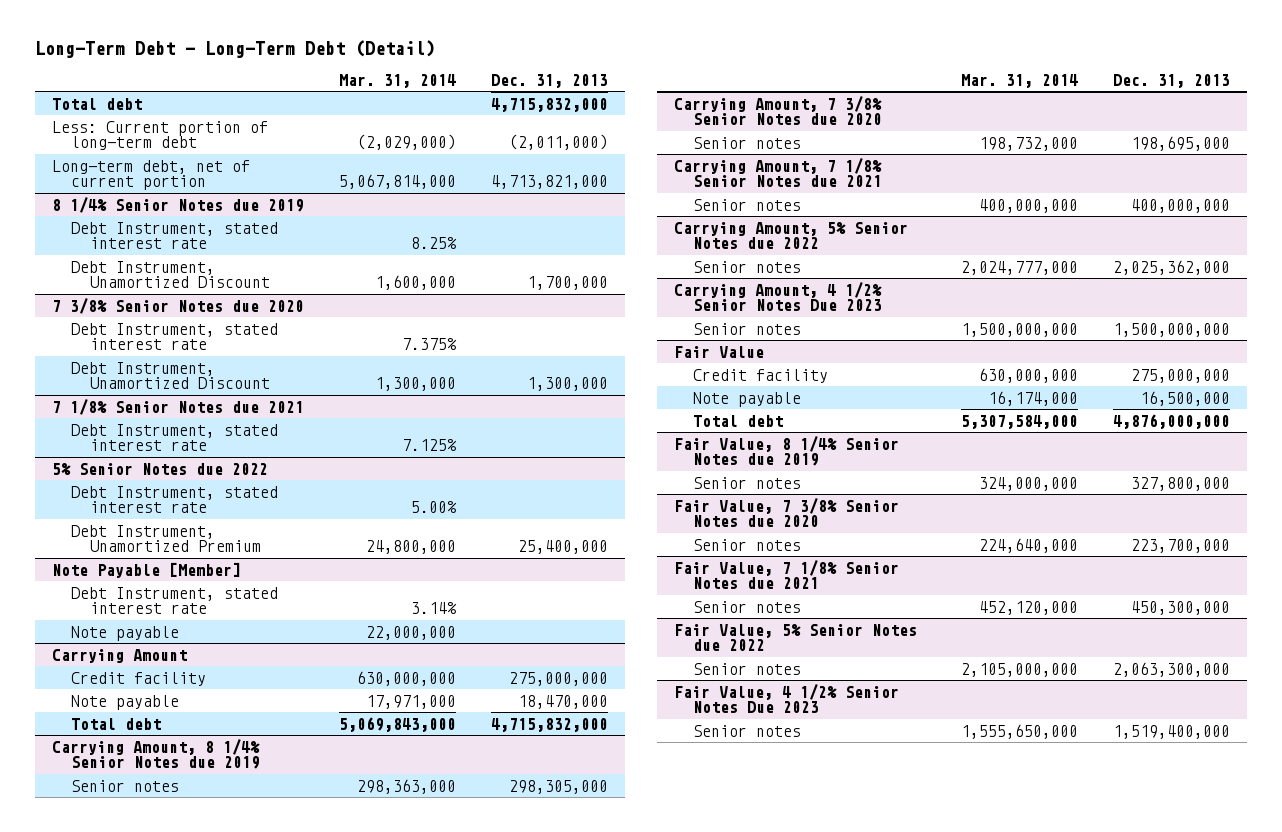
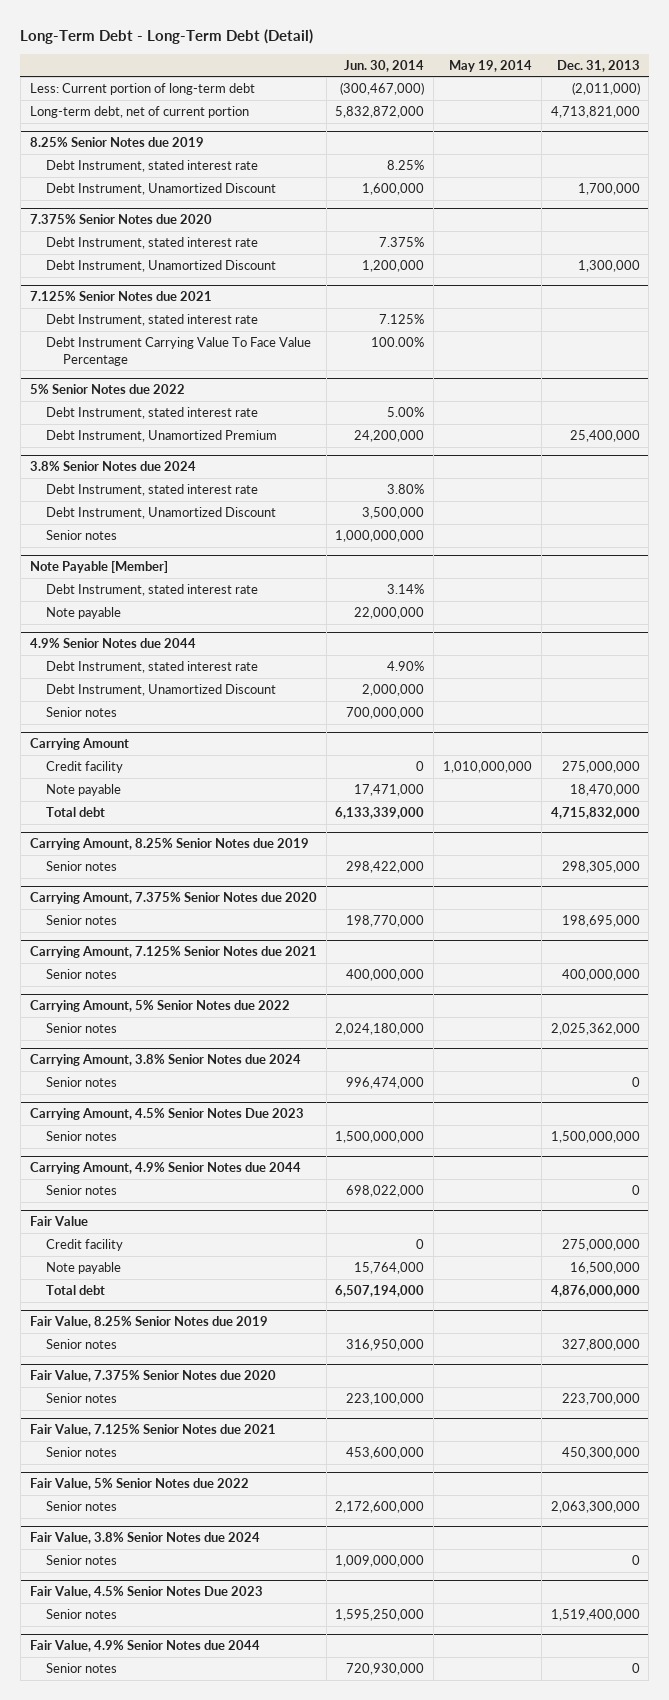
- | Mar. 31, 2014 | Dec. 31, 2013
+ | Jun. 30, 2014 | May 19, 2014 | Dec. 31, 2013
- Total debt | | 4,715,832,000
- 8 1/4% Senior Notes due 2019
+ 8.25% Senior Notes due 2019
- 7 3/8% Senior Notes due 2020
+ 7.375% Senior Notes due 2020
- 7 1/8% Senior Notes due 2021
+ 7.125% Senior Notes due 2021
+ Debt Instrument Carrying Value To Face Value Percentage | 100.00% | |
+ 3.8% Senior Notes due 2024
+ Debt Instrument, stated interest rate | 3.80% | |
+ Debt Instrument, Unamortized Discount | 3,500,000 | |
+ Senior notes | 1,000,000,000 | |
+ 4.9% Senior Notes due 2044
+ Debt Instrument, stated interest rate | 4.90% | |
+ Debt Instrument, Unamortized Discount | 2,000,000 | |
+ Senior notes | 700,000,000 | |
- Carrying Amount, 8 1/4% Senior Notes due 2019
+ Carrying Amount, 8.25% Senior Notes due 2019
- Carrying Amount, 7 3/8% Senior Notes due 2020
+ Carrying Amount, 7.375% Senior Notes due 2020
- Carrying Amount, 7 1/8% Senior Notes due 2021
+ Carrying Amount, 7.125% Senior Notes due 2021
- Carrying Amount, 4 1/2% Senior Notes Due 2023
+ Carrying Amount, 3.8% Senior Notes due 2024
+ Senior notes | 996,474,000 | | 0
+ Carrying Amount, 4.5% Senior Notes Due 2023
+ Carrying Amount, 4.9% Senior Notes due 2044
+ Senior notes | 698,022,000 | | 0
- Fair Value, 8 1/4% Senior Notes due 2019
+ Fair Value, 8.25% Senior Notes due 2019
- Fair Value, 7 3/8% Senior Notes due 2020
+ Fair Value, 7.375% Senior Notes due 2020
- Fair Value, 7 1/8% Senior Notes due 2021
+ Fair Value, 7.125% Senior Notes due 2021
- Fair Value, 4 1/2% Senior Notes Due 2023
+ Fair Value, 3.8% Senior Notes due 2024
+ Senior notes | 1,009,000,000 | | 0
+ Fair Value, 4.5% Senior Notes Due 2023
+ Fair Value, 4.9% Senior Notes due 2044
+ Senior notes | 720,930,000 | | 0

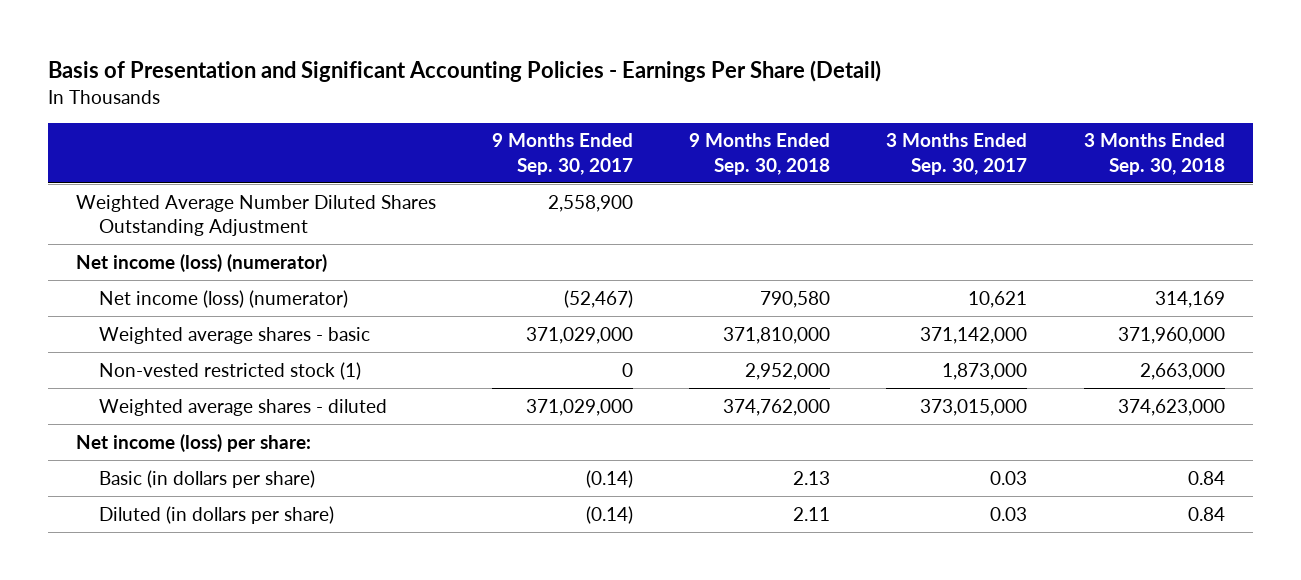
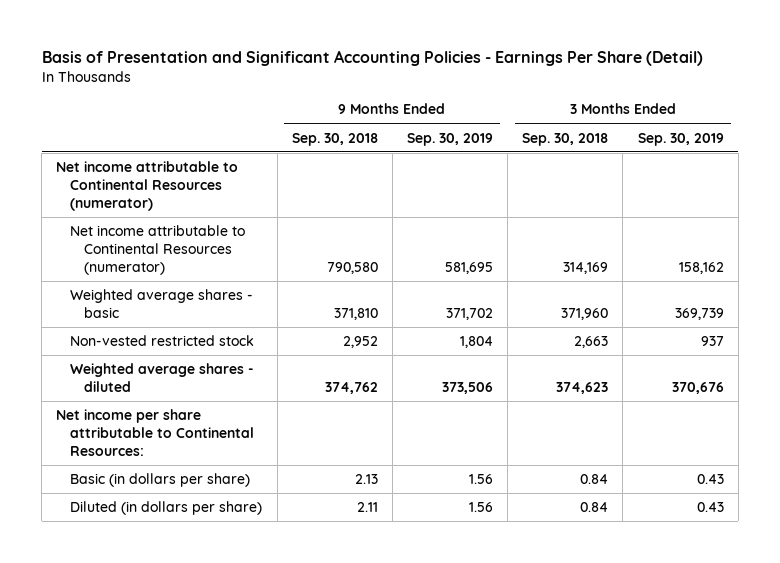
- | 9 Months Ended Sep. 30, 2017 | 9 Months Ended Sep. 30, 2018 | 3 Months Ended Sep. 30, 2017 | 3 Months Ended Sep. 30, 2018
+ | 9 Months Ended Sep. 30, 2018 | 9 Months Ended Sep. 30, 2019 | 3 Months Ended Sep. 30, 2018 | 3 Months Ended Sep. 30, 2019
- Weighted Average Number Diluted Shares Outstanding Adjustment | 2,558,900 | | |
- Net income (loss) (numerator)
- Net income (loss) (numerator) | (52,467) | 790,580 | 10,621 | 314,169
- Weighted average shares - basic | 371,029,000 | 371,810,000 | 371,142,000 | 371,960,000
- Non-vested restricted stock (1) | 0 | 2,952,000 | 1,873,000 | 2,663,000
- Weighted average shares - diluted | 371,029,000 | 374,762,000 | 373,015,000 | 374,623,000
- Net income (loss) per share:
+ Net income attributable to Continental Resources (numerator)
+ Net income attributable to Continental Resources (numerator) | 790,580 | 581,695 | 314,169 | 158,162
+ Weighted average shares - basic | 371,810 | 371,702 | 371,960 | 369,739
+ Non-vested restricted stock | 2,952 | 1,804 | 2,663 | 937
+ Weighted average shares - diluted | 374,762 | 373,506 | 374,623 | 370,676
+ Net income per share attributable to Continental Resources:

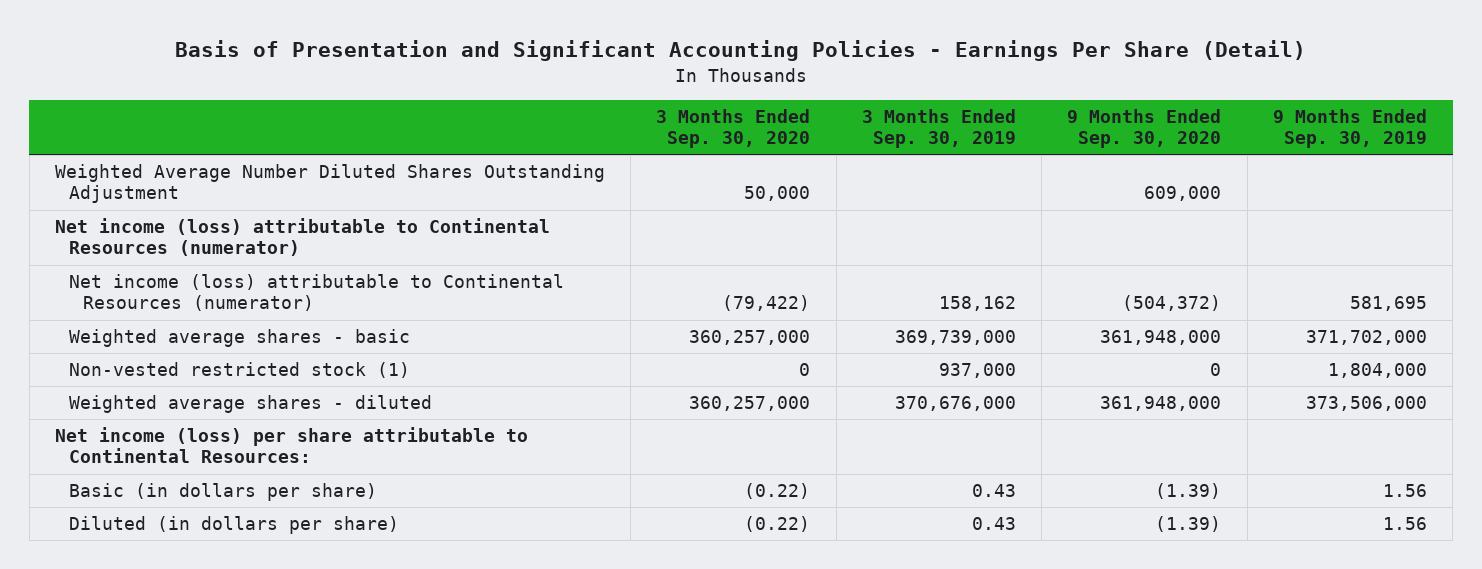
- | 9 Months Ended Sep. 30, 2018 | 9 Months Ended Sep. 30, 2019 | 3 Months Ended Sep. 30, 2018 | 3 Months Ended Sep. 30, 2019
+ | 3 Months Ended Sep. 30, 2020 | 3 Months Ended Sep. 30, 2019 | 9 Months Ended Sep. 30, 2020 | 9 Months Ended Sep. 30, 2019
- Net income attributable to Continental Resources (numerator)
- Net income attributable to Continental Resources (numerator) | 790,580 | 581,695 | 314,169 | 158,162
- Weighted average shares - basic | 371,810 | 371,702 | 371,960 | 369,739
- Non-vested restricted stock | 2,952 | 1,804 | 2,663 | 937
- Weighted average shares - diluted | 374,762 | 373,506 | 374,623 | 370,676
- Net income per share attributable to Continental Resources:
+ Weighted Average Number Diluted Shares Outstanding Adjustment | 50,000 | | 609,000 |
+ Net income (loss) attributable to Continental Resources (numerator)
+ Net income (loss) attributable to Continental Resources (numerator) | (79,422) | 158,162 | (504,372) | 581,695
+ Weighted average shares - basic | 360,257,000 | 369,739,000 | 361,948,000 | 371,702,000
+ Non-vested restricted stock (1) | 0 | 937,000 | 0 | 1,804,000
+ Weighted average shares - diluted | 360,257,000 | 370,676,000 | 361,948,000 | 373,506,000
+ Net income (loss) per share attributable to Continental Resources:

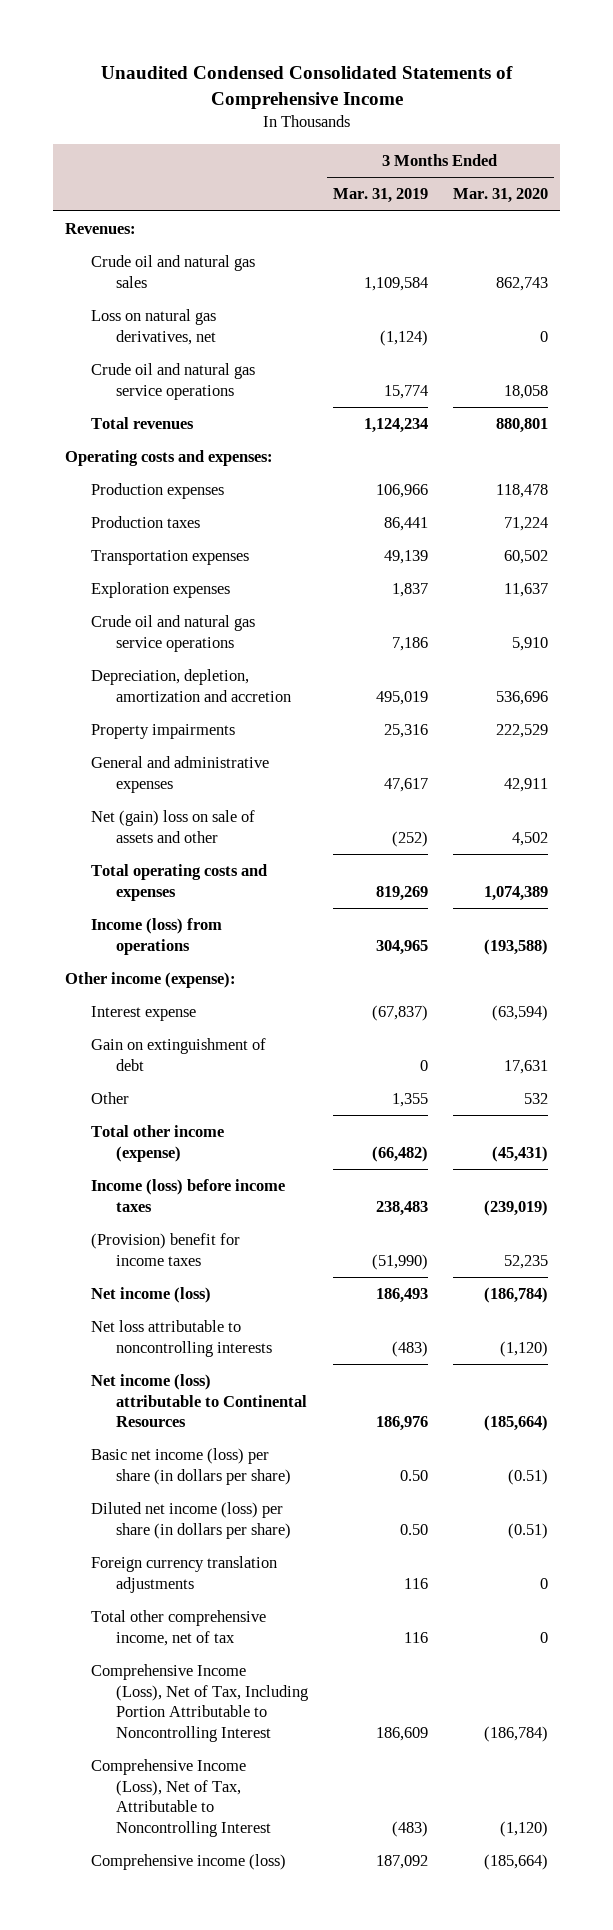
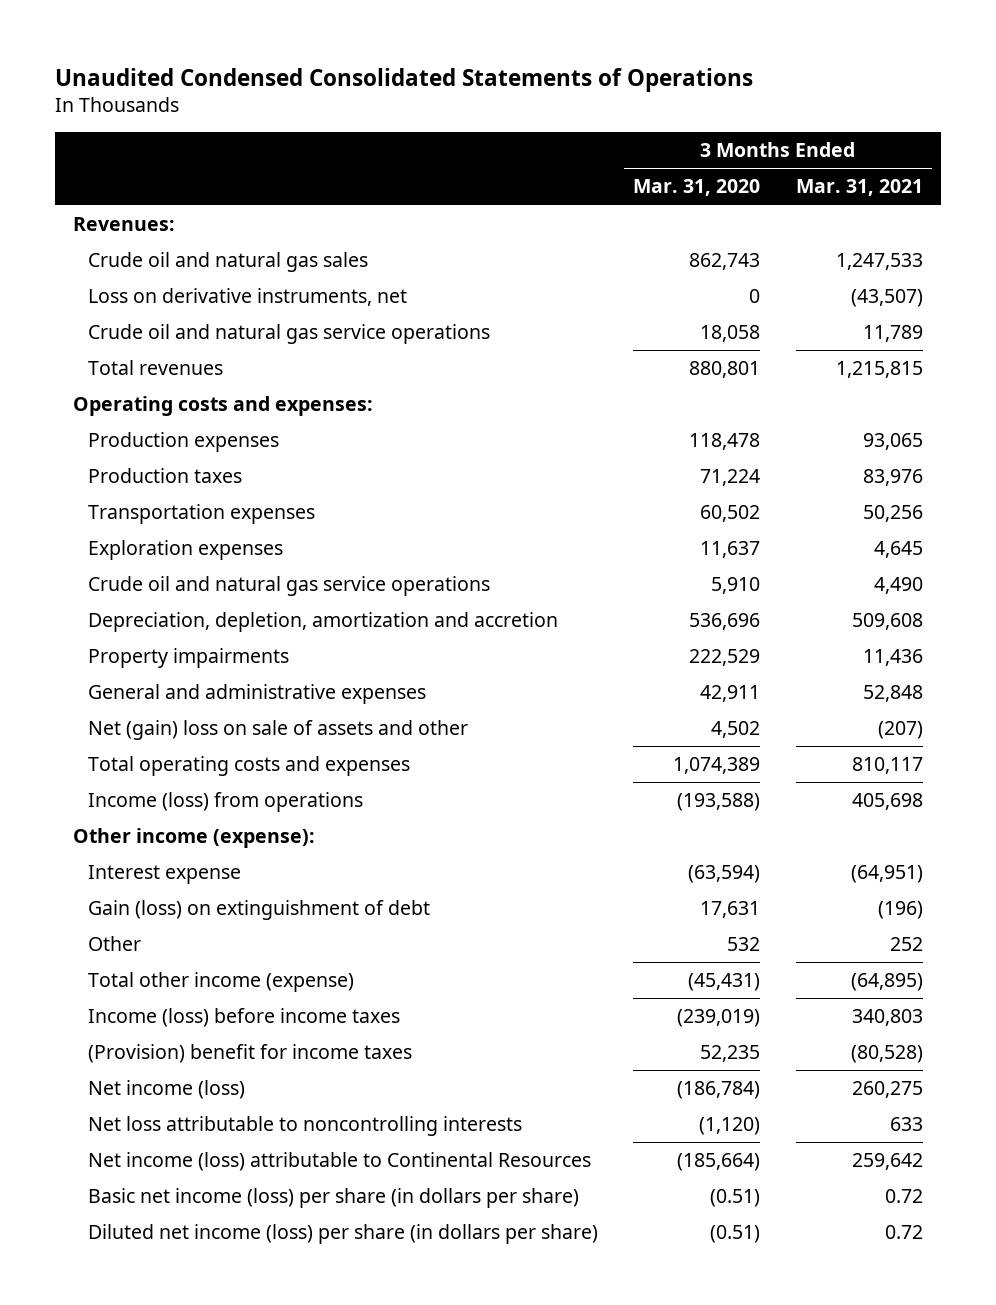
- Unaudited Condensed Consolidated Statements of Comprehensive Income
+ Unaudited Condensed Consolidated Statements of Operations
- | 3 Months Ended Mar. 31, 2019 | 3 Months Ended Mar. 31, 2020
+ | 3 Months Ended Mar. 31, 2020 | 3 Months Ended Mar. 31, 2021
- Loss on natural gas derivatives, net | (1,124) | 0
+ Loss on derivative instruments, net | 0 | (43,507)
- Gain on extinguishment of debt | 0 | 17,631
+ Gain (loss) on extinguishment of debt | 17,631 | (196)
- Foreign currency translation adjustments | 116 | 0
- Total other comprehensive income, net of tax | 116 | 0
- Comprehensive Income (Loss), Net of Tax, Including Portion Attributable to Noncontrolling Interest | 186,609 | (186,784)
- Comprehensive Income (Loss), Net of Tax, Attributable to Noncontrolling Interest | (483) | (1,120)
- Comprehensive income (loss) | 187,092 | (185,664)

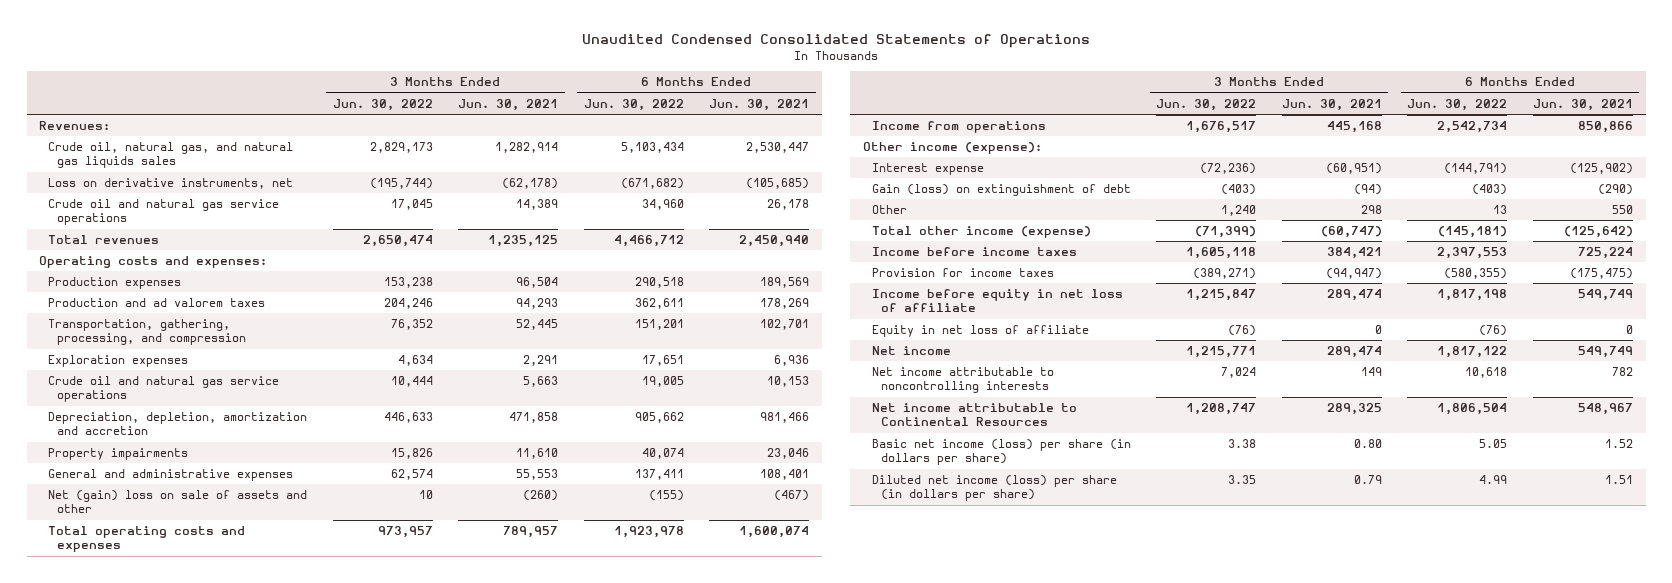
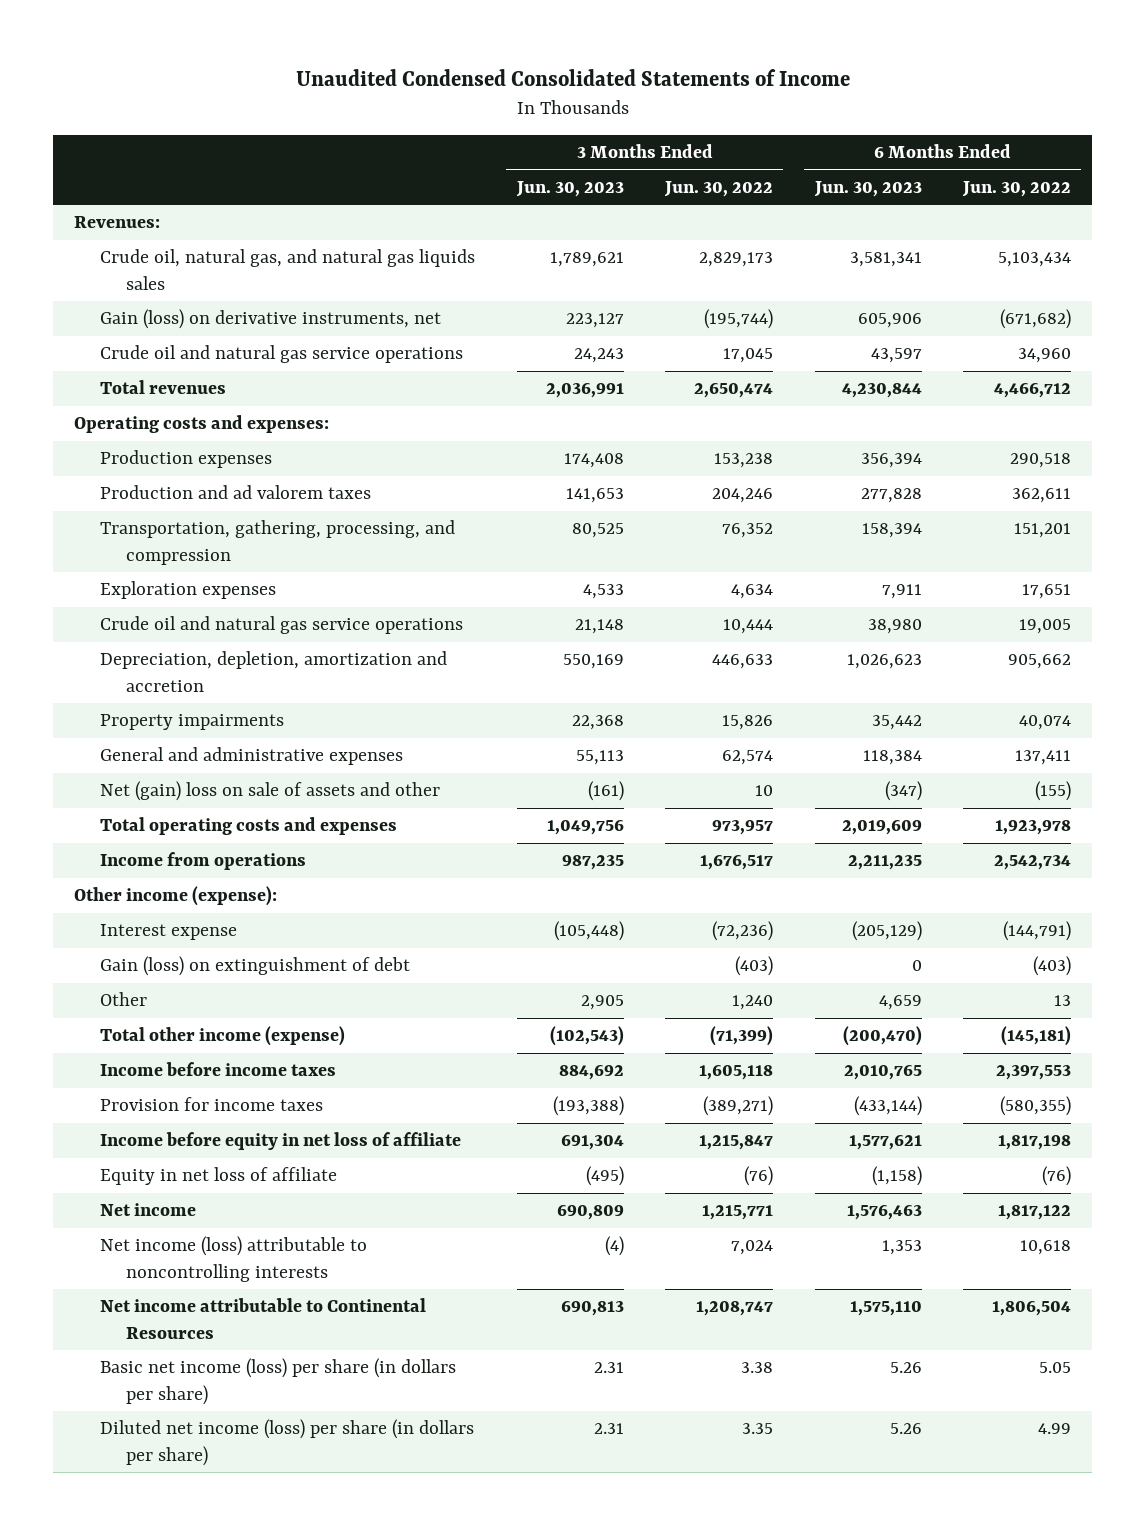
- Unaudited Condensed Consolidated Statements of Operations
+ Unaudited Condensed Consolidated Statements of Income
- | 3 Months Ended Jun. 30, 2022 | 3 Months Ended Jun. 30, 2021 | 6 Months Ended Jun. 30, 2022 | 6 Months Ended Jun. 30, 2021
+ | 3 Months Ended Jun. 30, 2023 | 3 Months Ended Jun. 30, 2022 | 6 Months Ended Jun. 30, 2023 | 6 Months Ended Jun. 30, 2022
- Loss on derivative instruments, net | (195,744) | (62,178) | (671,682) | (105,685)
+ Gain (loss) on derivative instruments, net | 223,127 | (195,744) | 605,906 | (671,682)
- Net income attributable to noncontrolling interests | 7,024 | 149 | 10,618 | 782
+ Net income (loss) attributable to noncontrolling interests | (4) | 7,024 | 1,353 | 10,618

